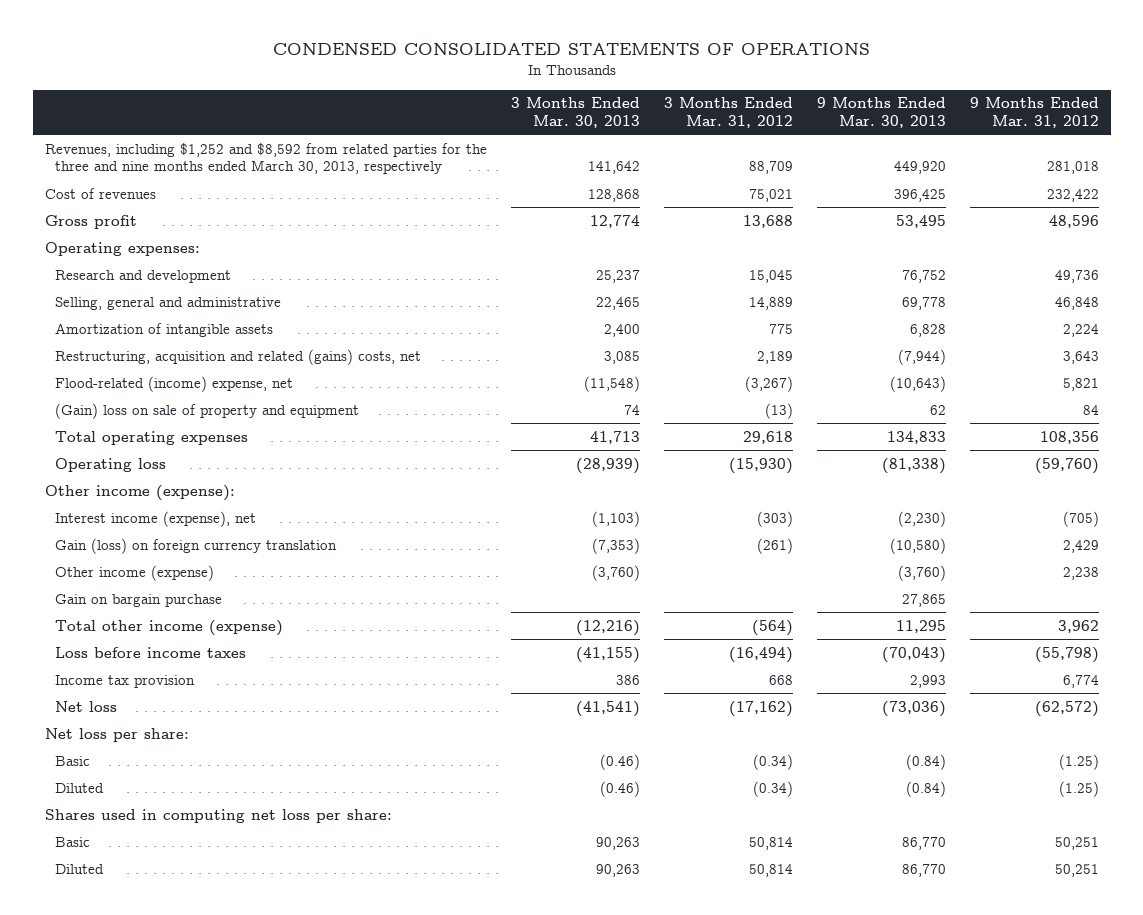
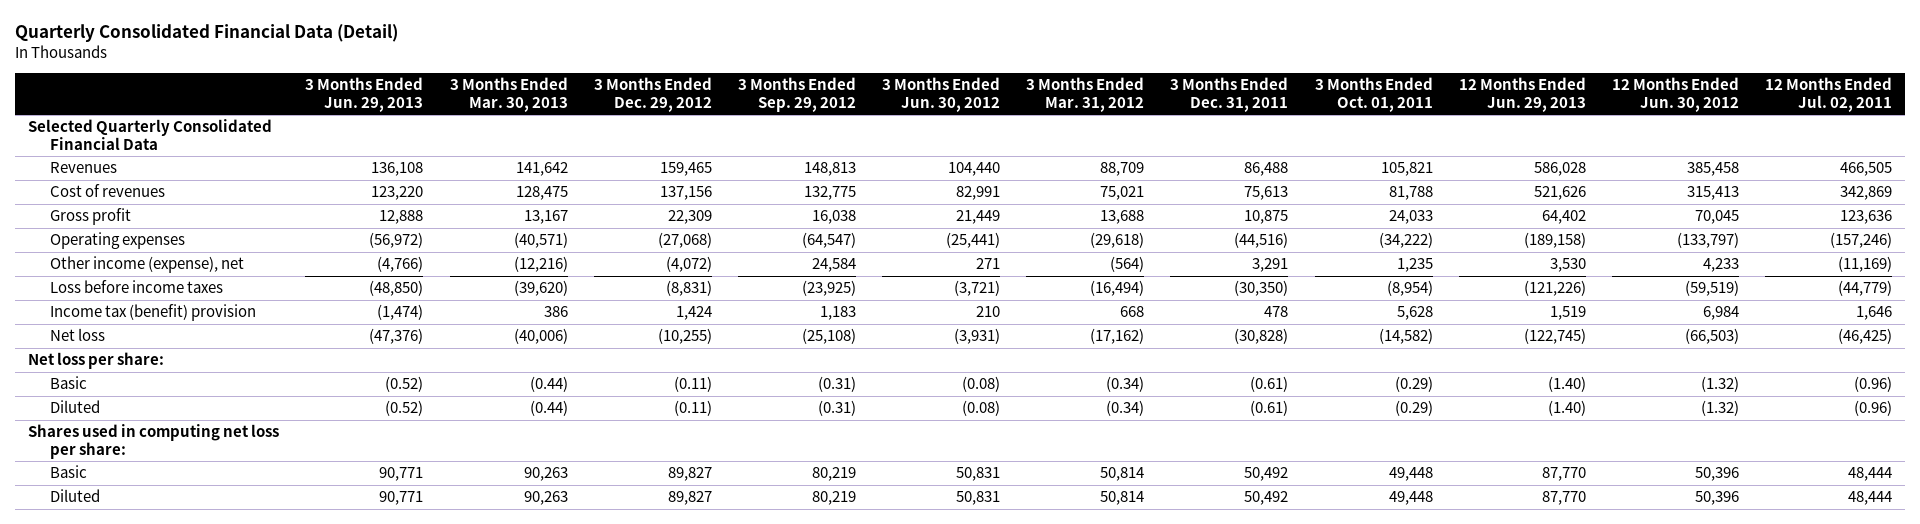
- CONDENSED CONSOLIDATED STATEMENTS OF OPERATIONS
+ Quarterly Consolidated Financial Data (Detail)
- | 3 Months Ended Mar. 30, 2013 | 3 Months Ended Mar. 31, 2012 | 9 Months Ended Mar. 30, 2013 | 9 Months Ended Mar. 31, 2012
+ | 3 Months Ended Jun. 29, 2013 | 3 Months Ended Mar. 30, 2013 | 3 Months Ended Dec. 29, 2012 | 3 Months Ended Sep. 29, 2012 | 3 Months Ended Jun. 30, 2012 | 3 Months Ended Mar. 31, 2012 | 3 Months Ended Dec. 31, 2011 | 3 Months Ended Oct. 01, 2011 | 12 Months Ended Jun. 29, 2013 | 12 Months Ended Jun. 30, 2012 | 12 Months Ended Jul. 02, 2011
- Revenues, including $1,252 and $8,592 from related parties for the three and nine months ended March 30, 2013, respectively | 141,642 | 88,709 | 449,920 | 281,018
- Cost of revenues | 128,868 | 75,021 | 396,425 | 232,422
- Gross profit | 12,774 | 13,688 | 53,495 | 48,596
- Operating expenses:
- Research and development | 25,237 | 15,045 | 76,752 | 49,736
- Selling, general and administrative | 22,465 | 14,889 | 69,778 | 46,848
- Amortization of intangible assets | 2,400 | 775 | 6,828 | 2,224
- Restructuring, acquisition and related (gains) costs, net | 3,085 | 2,189 | (7,944) | 3,643
- Flood-related (income) expense, net | (11,548) | (3,267) | (10,643) | 5,821
- (Gain) loss on sale of property and equipment | 74 | (13) | 62 | 84
- Total operating expenses | 41,713 | 29,618 | 134,833 | 108,356
- Operating loss | (28,939) | (15,930) | (81,338) | (59,760)
- Other income (expense):
- Interest income (expense), net | (1,103) | (303) | (2,230) | (705)
- Gain (loss) on foreign currency translation | (7,353) | (261) | (10,580) | 2,429
- Other income (expense) | (3,760) | | (3,760) | 2,238
- Gain on bargain purchase | | | 27,865 |
- Total other income (expense) | (12,216) | (564) | 11,295 | 3,962
- Loss before income taxes | (41,155) | (16,494) | (70,043) | (55,798)
- Income tax provision | 386 | 668 | 2,993 | 6,774
- Net loss | (41,541) | (17,162) | (73,036) | (62,572)
+ Selected Quarterly Consolidated Financial Data
+ Revenues | 136,108 | 141,642 | 159,465 | 148,813 | 104,440 | 88,709 | 86,488 | 105,821 | 586,028 | 385,458 | 466,505
+ Cost of revenues | 123,220 | 128,475 | 137,156 | 132,775 | 82,991 | 75,021 | 75,613 | 81,788 | 521,626 | 315,413 | 342,869
+ Gross profit | 12,888 | 13,167 | 22,309 | 16,038 | 21,449 | 13,688 | 10,875 | 24,033 | 64,402 | 70,045 | 123,636
+ Operating expenses | (56,972) | (40,571) | (27,068) | (64,547) | (25,441) | (29,618) | (44,516) | (34,222) | (189,158) | (133,797) | (157,246)
+ Other income (expense), net | (4,766) | (12,216) | (4,072) | 24,584 | 271 | (564) | 3,291 | 1,235 | 3,530 | 4,233 | (11,169)
+ Loss before income taxes | (48,850) | (39,620) | (8,831) | (23,925) | (3,721) | (16,494) | (30,350) | (8,954) | (121,226) | (59,519) | (44,779)
+ Income tax (benefit) provision | (1,474) | 386 | 1,424 | 1,183 | 210 | 668 | 478 | 5,628 | 1,519 | 6,984 | 1,646
+ Net loss | (47,376) | (40,006) | (10,255) | (25,108) | (3,931) | (17,162) | (30,828) | (14,582) | (122,745) | (66,503) | (46,425)
- Basic | (0.46) | (0.34) | (0.84) | (1.25)
- Diluted | (0.46) | (0.34) | (0.84) | (1.25)
+ Basic | (0.52) | (0.44) | (0.11) | (0.31) | (0.08) | (0.34) | (0.61) | (0.29) | (1.40) | (1.32) | (0.96)
+ Diluted | (0.52) | (0.44) | (0.11) | (0.31) | (0.08) | (0.34) | (0.61) | (0.29) | (1.40) | (1.32) | (0.96)

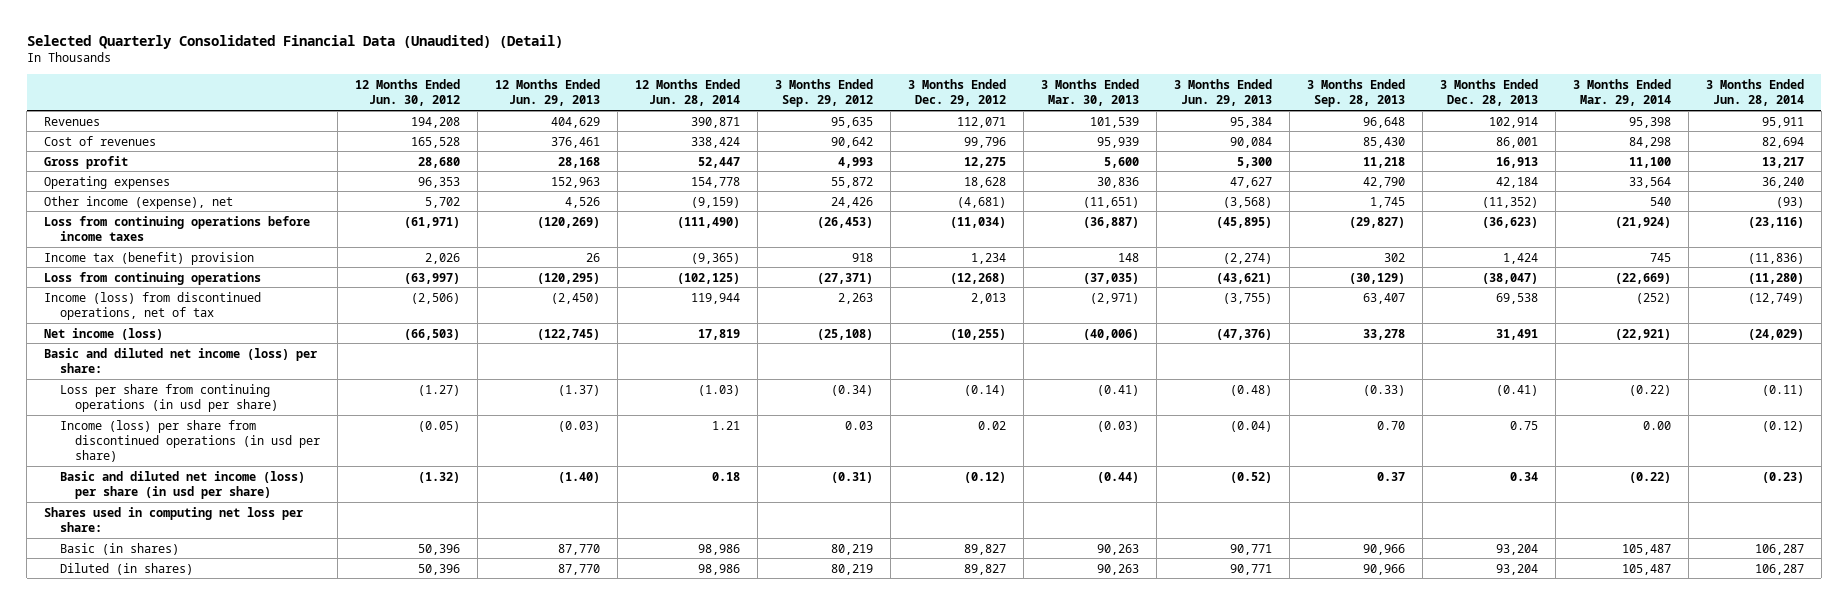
- Quarterly Consolidated Financial Data (Detail)
+ Selected Quarterly Consolidated Financial Data (Unaudited) (Detail)
- | 3 Months Ended Jun. 29, 2013 | 3 Months Ended Mar. 30, 2013 | 3 Months Ended Dec. 29, 2012 | 3 Months Ended Sep. 29, 2012 | 3 Months Ended Jun. 30, 2012 | 3 Months Ended Mar. 31, 2012 | 3 Months Ended Dec. 31, 2011 | 3 Months Ended Oct. 01, 2011 | 12 Months Ended Jun. 29, 2013 | 12 Months Ended Jun. 30, 2012 | 12 Months Ended Jul. 02, 2011
+ | 12 Months Ended Jun. 30, 2012 | 12 Months Ended Jun. 29, 2013 | 12 Months Ended Jun. 28, 2014 | 3 Months Ended Sep. 29, 2012 | 3 Months Ended Dec. 29, 2012 | 3 Months Ended Mar. 30, 2013 | 3 Months Ended Jun. 29, 2013 | 3 Months Ended Sep. 28, 2013 | 3 Months Ended Dec. 28, 2013 | 3 Months Ended Mar. 29, 2014 | 3 Months Ended Jun. 28, 2014
- Selected Quarterly Consolidated Financial Data
- Revenues | 136,108 | 141,642 | 159,465 | 148,813 | 104,440 | 88,709 | 86,488 | 105,821 | 586,028 | 385,458 | 466,505
- Cost of revenues | 123,220 | 128,475 | 137,156 | 132,775 | 82,991 | 75,021 | 75,613 | 81,788 | 521,626 | 315,413 | 342,869
- Gross profit | 12,888 | 13,167 | 22,309 | 16,038 | 21,449 | 13,688 | 10,875 | 24,033 | 64,402 | 70,045 | 123,636
- Operating expenses | (56,972) | (40,571) | (27,068) | (64,547) | (25,441) | (29,618) | (44,516) | (34,222) | (189,158) | (133,797) | (157,246)
- Other income (expense), net | (4,766) | (12,216) | (4,072) | 24,584 | 271 | (564) | 3,291 | 1,235 | 3,530 | 4,233 | (11,169)
- Loss before income taxes | (48,850) | (39,620) | (8,831) | (23,925) | (3,721) | (16,494) | (30,350) | (8,954) | (121,226) | (59,519) | (44,779)
- Income tax (benefit) provision | (1,474) | 386 | 1,424 | 1,183 | 210 | 668 | 478 | 5,628 | 1,519 | 6,984 | 1,646
- Net loss | (47,376) | (40,006) | (10,255) | (25,108) | (3,931) | (17,162) | (30,828) | (14,582) | (122,745) | (66,503) | (46,425)
- Net loss per share:
- Basic | (0.52) | (0.44) | (0.11) | (0.31) | (0.08) | (0.34) | (0.61) | (0.29) | (1.40) | (1.32) | (0.96)
- Diluted | (0.52) | (0.44) | (0.11) | (0.31) | (0.08) | (0.34) | (0.61) | (0.29) | (1.40) | (1.32) | (0.96)
+ Revenues | 194,208 | 404,629 | 390,871 | 95,635 | 112,071 | 101,539 | 95,384 | 96,648 | 102,914 | 95,398 | 95,911
+ Cost of revenues | 165,528 | 376,461 | 338,424 | 90,642 | 99,796 | 95,939 | 90,084 | 85,430 | 86,001 | 84,298 | 82,694
+ Gross profit | 28,680 | 28,168 | 52,447 | 4,993 | 12,275 | 5,600 | 5,300 | 11,218 | 16,913 | 11,100 | 13,217
+ Operating expenses | 96,353 | 152,963 | 154,778 | 55,872 | 18,628 | 30,836 | 47,627 | 42,790 | 42,184 | 33,564 | 36,240
+ Other income (expense), net | 5,702 | 4,526 | (9,159) | 24,426 | (4,681) | (11,651) | (3,568) | 1,745 | (11,352) | 540 | (93)
+ Loss from continuing operations before income taxes | (61,971) | (120,269) | (111,490) | (26,453) | (11,034) | (36,887) | (45,895) | (29,827) | (36,623) | (21,924) | (23,116)
+ Income tax (benefit) provision | 2,026 | 26 | (9,365) | 918 | 1,234 | 148 | (2,274) | 302 | 1,424 | 745 | (11,836)
+ Loss from continuing operations | (63,997) | (120,295) | (102,125) | (27,371) | (12,268) | (37,035) | (43,621) | (30,129) | (38,047) | (22,669) | (11,280)
+ Income (loss) from discontinued operations, net of tax | (2,506) | (2,450) | 119,944 | 2,263 | 2,013 | (2,971) | (3,755) | 63,407 | 69,538 | (252) | (12,749)
+ Net income (loss) | (66,503) | (122,745) | 17,819 | (25,108) | (10,255) | (40,006) | (47,376) | 33,278 | 31,491 | (22,921) | (24,029)
+ Basic and diluted net income (loss) per share:
+ Loss per share from continuing operations (in usd per share) | (1.27) | (1.37) | (1.03) | (0.34) | (0.14) | (0.41) | (0.48) | (0.33) | (0.41) | (0.22) | (0.11)
+ Income (loss) per share from discontinued operations (in usd per share) | (0.05) | (0.03) | 1.21 | 0.03 | 0.02 | (0.03) | (0.04) | 0.70 | 0.75 | 0.00 | (0.12)
+ Basic and diluted net income (loss) per share (in usd per share) | (1.32) | (1.40) | 0.18 | (0.31) | (0.12) | (0.44) | (0.52) | 0.37 | 0.34 | (0.22) | (0.23)
- Basic | 90,771 | 90,263 | 89,827 | 80,219 | 50,831 | 50,814 | 50,492 | 49,448 | 87,770 | 50,396 | 48,444
- Diluted | 90,771 | 90,263 | 89,827 | 80,219 | 50,831 | 50,814 | 50,492 | 49,448 | 87,770 | 50,396 | 48,444
+ Basic (in shares) | 50,396 | 87,770 | 98,986 | 80,219 | 89,827 | 90,263 | 90,771 | 90,966 | 93,204 | 105,487 | 106,287
+ Diluted (in shares) | 50,396 | 87,770 | 98,986 | 80,219 | 89,827 | 90,263 | 90,771 | 90,966 | 93,204 | 105,487 | 106,287

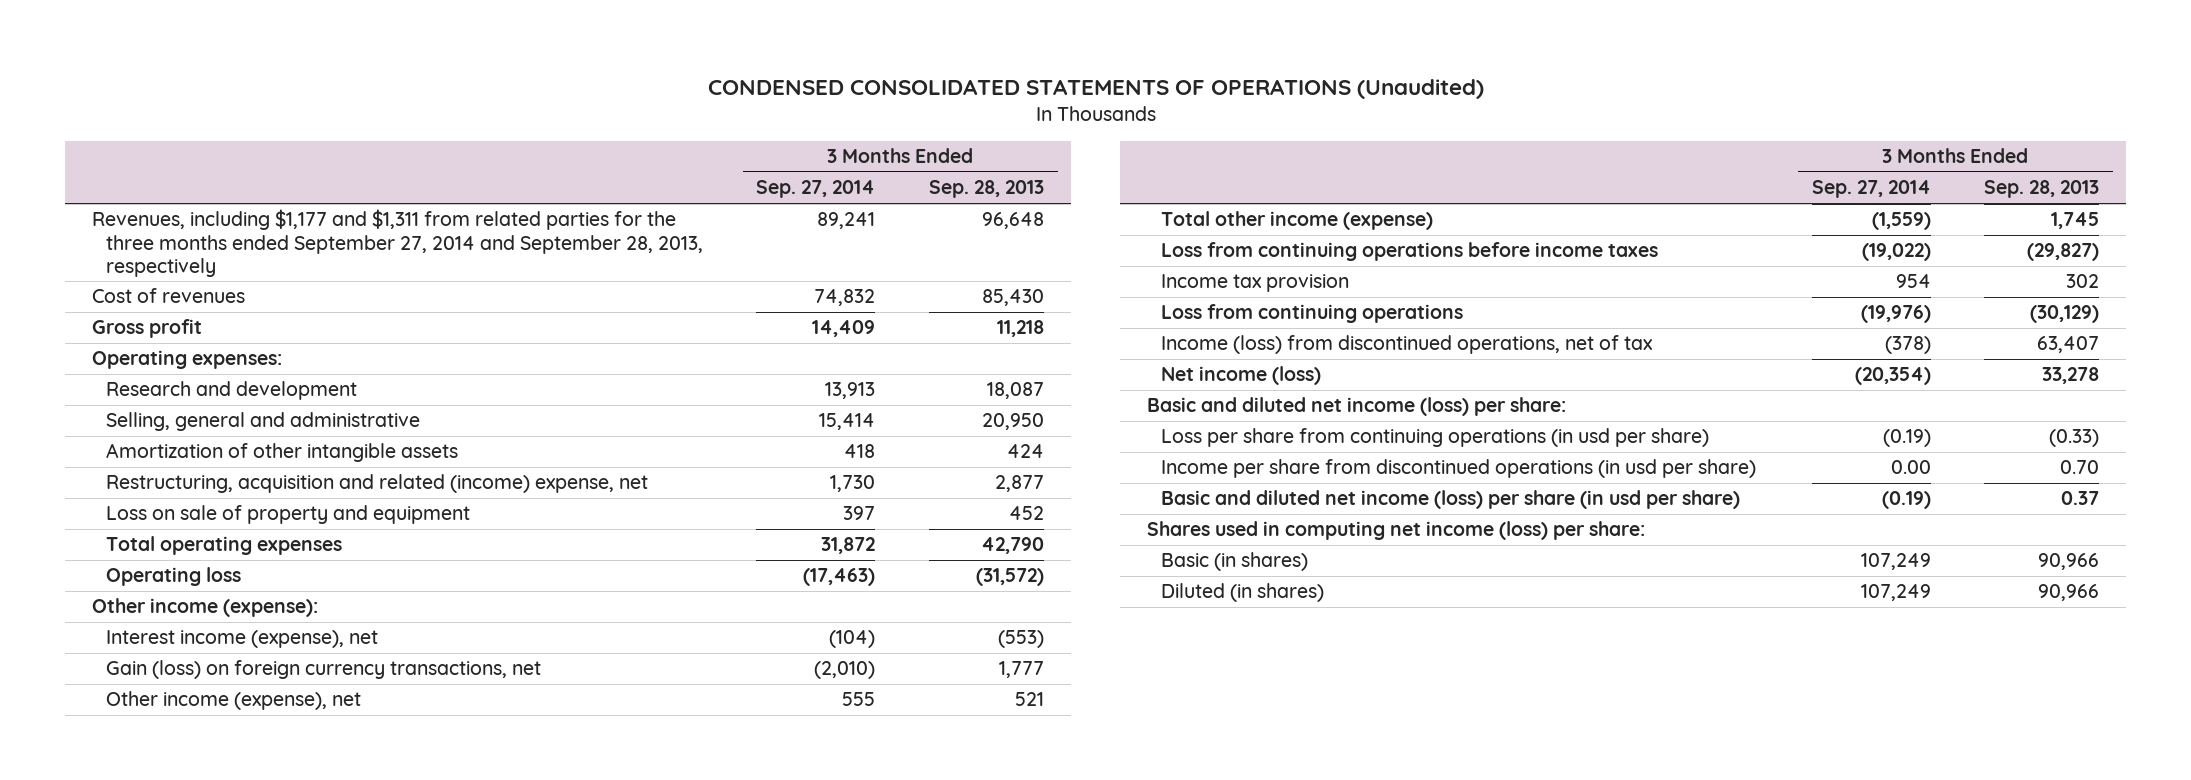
- Selected Quarterly Consolidated Financial Data (Unaudited) (Detail)
+ CONDENSED CONSOLIDATED STATEMENTS OF OPERATIONS (Unaudited)
- | 12 Months Ended Jun. 30, 2012 | 12 Months Ended Jun. 29, 2013 | 12 Months Ended Jun. 28, 2014 | 3 Months Ended Sep. 29, 2012 | 3 Months Ended Dec. 29, 2012 | 3 Months Ended Mar. 30, 2013 | 3 Months Ended Jun. 29, 2013 | 3 Months Ended Sep. 28, 2013 | 3 Months Ended Dec. 28, 2013 | 3 Months Ended Mar. 29, 2014 | 3 Months Ended Jun. 28, 2014
+ | 3 Months Ended Sep. 27, 2014 | 3 Months Ended Sep. 28, 2013
- Revenues | 194,208 | 404,629 | 390,871 | 95,635 | 112,071 | 101,539 | 95,384 | 96,648 | 102,914 | 95,398 | 95,911
+ Revenues, including $1,177 and $1,311 from related parties for the three months ended September 27, 2014 and September 28, 2013, respectively | 89,241 | 96,648
- Operating expenses | 96,353 | 152,963 | 154,778 | 55,872 | 18,628 | 30,836 | 47,627 | 42,790 | 42,184 | 33,564 | 36,240
- Other income (expense), net | 5,702 | 4,526 | (9,159) | 24,426 | (4,681) | (11,651) | (3,568) | 1,745 | (11,352) | 540 | (93)
+ Operating expenses:
+ Research and development | 13,913 | 18,087
+ Selling, general and administrative | 15,414 | 20,950
+ Amortization of other intangible assets | 418 | 424
+ Restructuring, acquisition and related (income) expense, net | 1,730 | 2,877
+ Loss on sale of property and equipment | 397 | 452
+ Total operating expenses | 31,872 | 42,790
+ Operating loss | (17,463) | (31,572)
+ Other income (expense):
+ Interest income (expense), net | (104) | (553)
+ Gain (loss) on foreign currency transactions, net | (2,010) | 1,777
+ Other income (expense), net | 555 | 521
+ Total other income (expense) | (1,559) | 1,745
- Income tax (benefit) provision | 2,026 | 26 | (9,365) | 918 | 1,234 | 148 | (2,274) | 302 | 1,424 | 745 | (11,836)
+ Income tax provision | 954 | 302
- Income (loss) per share from discontinued operations (in usd per share) | (0.05) | (0.03) | 1.21 | 0.03 | 0.02 | (0.03) | (0.04) | 0.70 | 0.75 | 0.00 | (0.12)
+ Income per share from discontinued operations (in usd per share) | 0.00 | 0.70
- Shares used in computing net loss per share:
+ Shares used in computing net income (loss) per share:

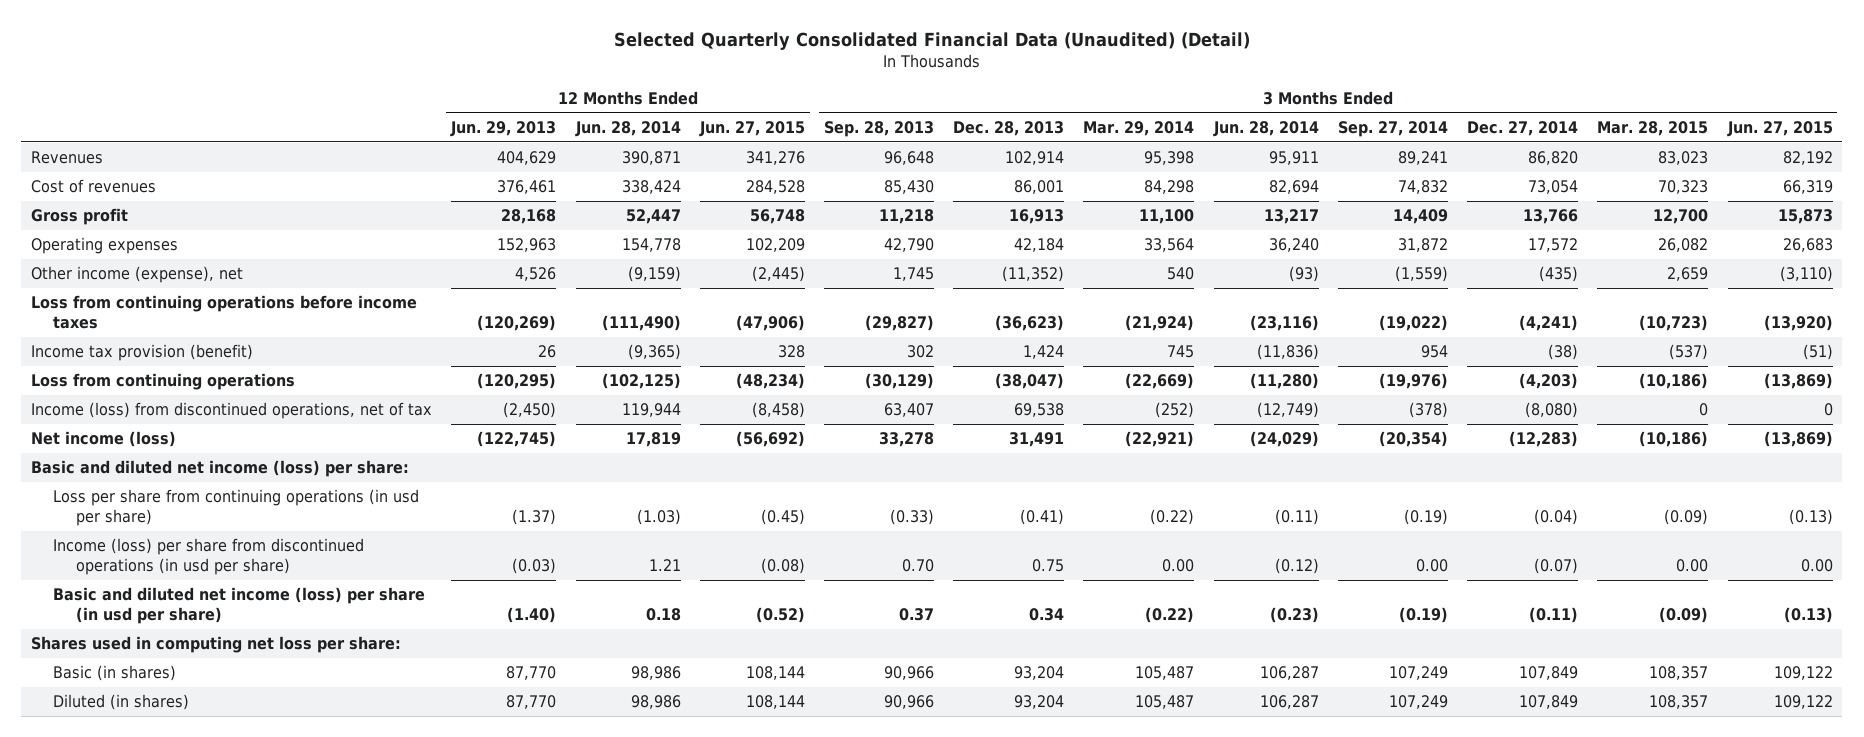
- CONDENSED CONSOLIDATED STATEMENTS OF OPERATIONS (Unaudited)
+ Selected Quarterly Consolidated Financial Data (Unaudited) (Detail)
- | 3 Months Ended Sep. 27, 2014 | 3 Months Ended Sep. 28, 2013
+ | 12 Months Ended Jun. 29, 2013 | 12 Months Ended Jun. 28, 2014 | 12 Months Ended Jun. 27, 2015 | 3 Months Ended Sep. 28, 2013 | 3 Months Ended Dec. 28, 2013 | 3 Months Ended Mar. 29, 2014 | 3 Months Ended Jun. 28, 2014 | 3 Months Ended Sep. 27, 2014 | 3 Months Ended Dec. 27, 2014 | 3 Months Ended Mar. 28, 2015 | 3 Months Ended Jun. 27, 2015
- Revenues, including $1,177 and $1,311 from related parties for the three months ended September 27, 2014 and September 28, 2013, respectively | 89,241 | 96,648
+ Revenues | 404,629 | 390,871 | 341,276 | 96,648 | 102,914 | 95,398 | 95,911 | 89,241 | 86,820 | 83,023 | 82,192
- Operating expenses:
- Research and development | 13,913 | 18,087
- Selling, general and administrative | 15,414 | 20,950
- Amortization of other intangible assets | 418 | 424
- Restructuring, acquisition and related (income) expense, net | 1,730 | 2,877
- Loss on sale of property and equipment | 397 | 452
- Total operating expenses | 31,872 | 42,790
- Operating loss | (17,463) | (31,572)
- Other income (expense):
- Interest income (expense), net | (104) | (553)
- Gain (loss) on foreign currency transactions, net | (2,010) | 1,777
- Other income (expense), net | 555 | 521
- Total other income (expense) | (1,559) | 1,745
+ Operating expenses | 152,963 | 154,778 | 102,209 | 42,790 | 42,184 | 33,564 | 36,240 | 31,872 | 17,572 | 26,082 | 26,683
+ Other income (expense), net | 4,526 | (9,159) | (2,445) | 1,745 | (11,352) | 540 | (93) | (1,559) | (435) | 2,659 | (3,110)
- Income tax provision | 954 | 302
+ Income tax provision (benefit) | 26 | (9,365) | 328 | 302 | 1,424 | 745 | (11,836) | 954 | (38) | (537) | (51)
- Income per share from discontinued operations (in usd per share) | 0.00 | 0.70
+ Income (loss) per share from discontinued operations (in usd per share) | (0.03) | 1.21 | (0.08) | 0.70 | 0.75 | 0.00 | (0.12) | 0.00 | (0.07) | 0.00 | 0.00
- Shares used in computing net income (loss) per share:
+ Shares used in computing net loss per share:

